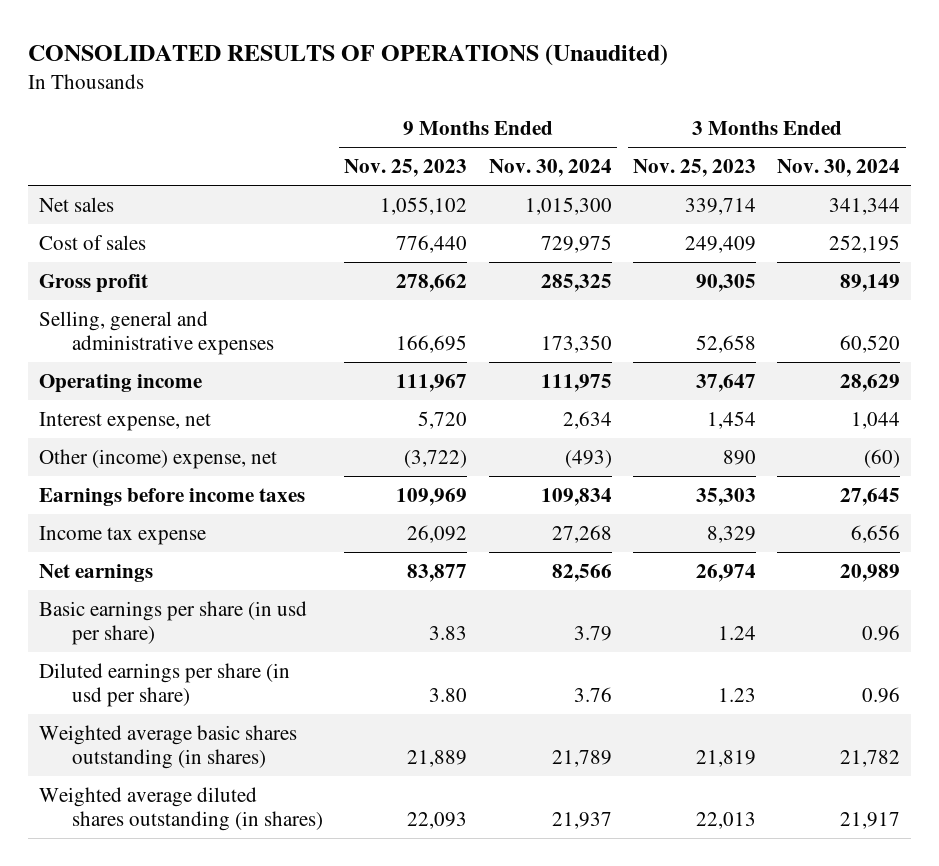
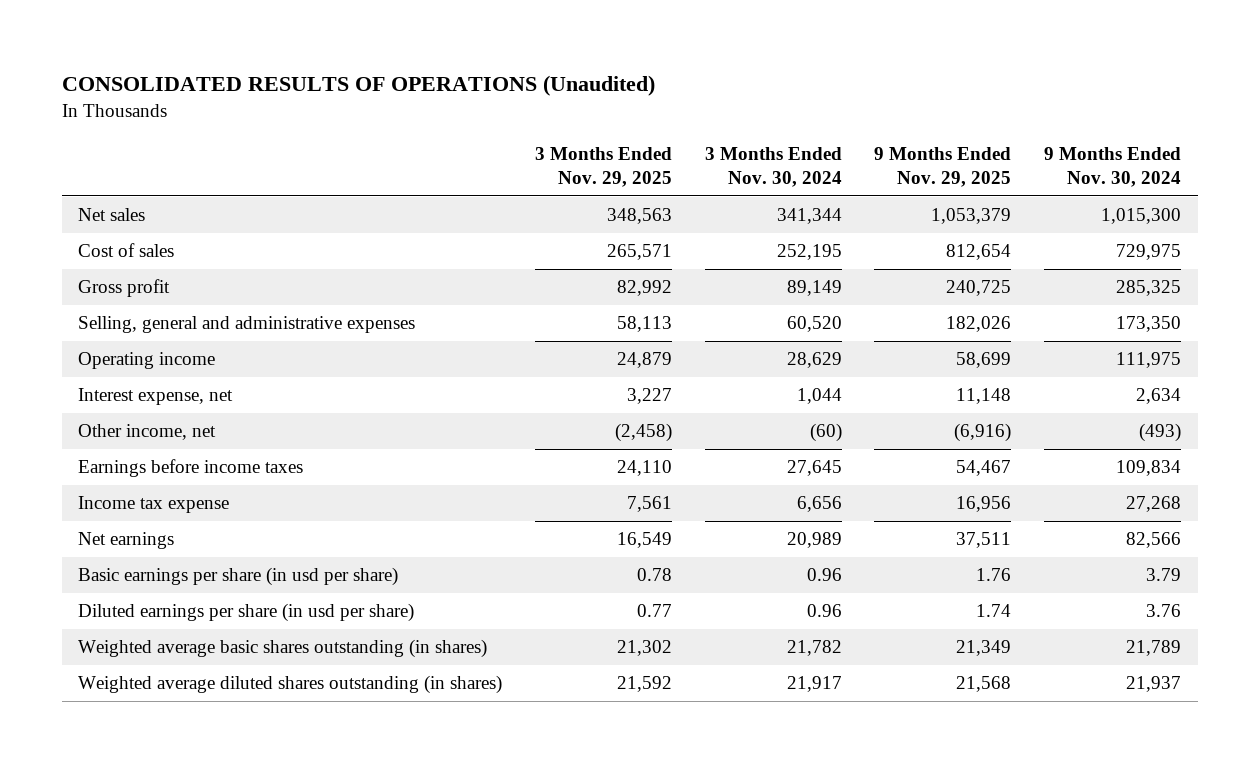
- | 9 Months Ended Nov. 25, 2023 | 9 Months Ended Nov. 30, 2024 | 3 Months Ended Nov. 25, 2023 | 3 Months Ended Nov. 30, 2024
+ | 3 Months Ended Nov. 29, 2025 | 3 Months Ended Nov. 30, 2024 | 9 Months Ended Nov. 29, 2025 | 9 Months Ended Nov. 30, 2024
- Other (income) expense, net | (3,722) | (493) | 890 | (60)
+ Other income, net | (2,458) | (60) | (6,916) | (493)

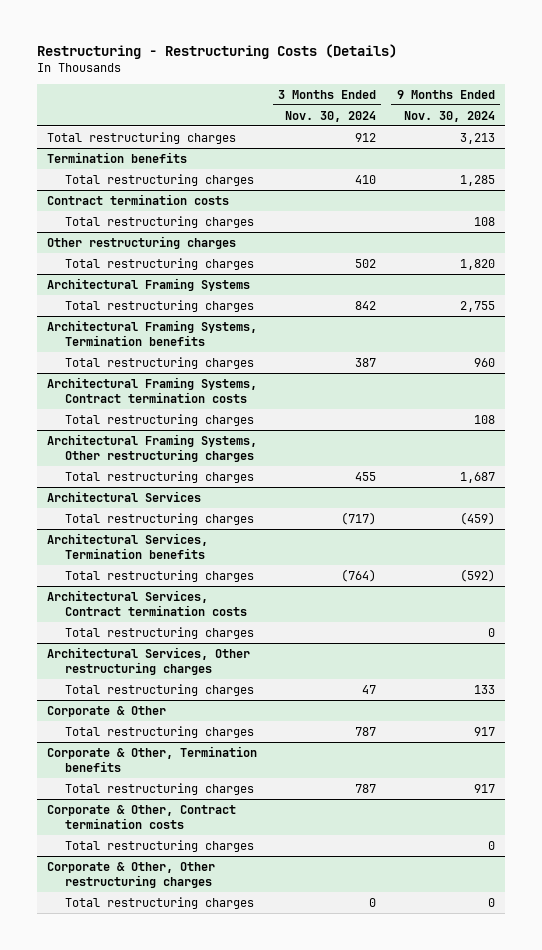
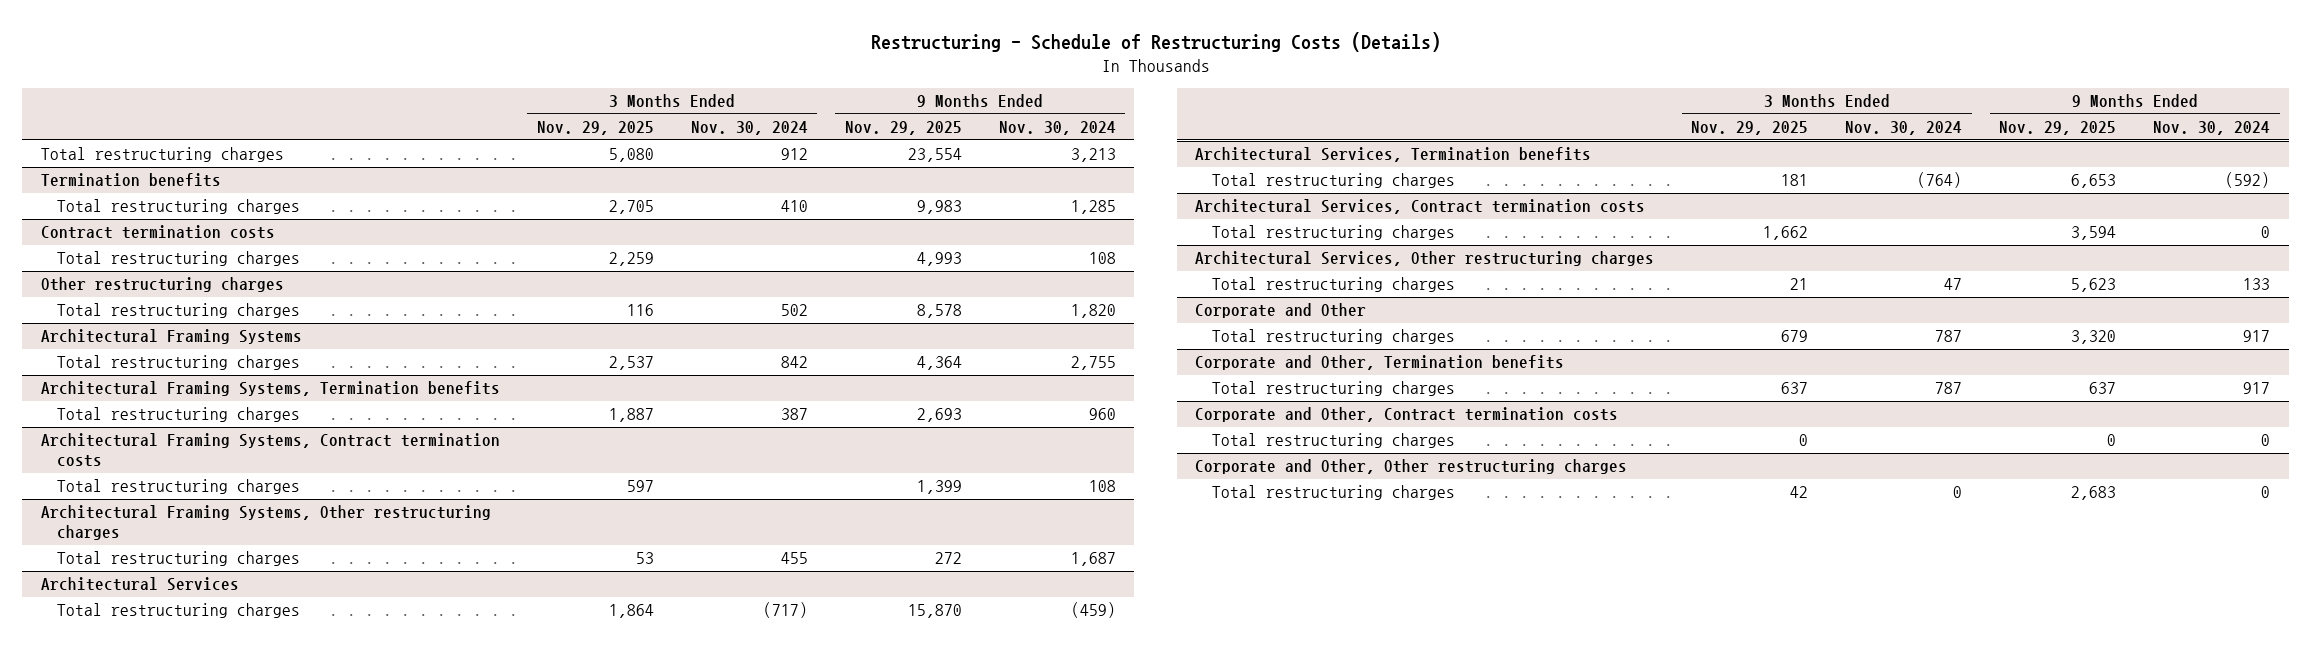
- Restructuring - Restructuring Costs (Details)
+ Restructuring - Schedule of Restructuring Costs (Details)
- | 3 Months Ended Nov. 30, 2024 | 9 Months Ended Nov. 30, 2024
+ | 3 Months Ended Nov. 29, 2025 | 3 Months Ended Nov. 30, 2024 | 9 Months Ended Nov. 29, 2025 | 9 Months Ended Nov. 30, 2024
- Corporate & Other
+ Corporate and Other
- Corporate & Other, Termination benefits
+ Corporate and Other, Termination benefits
- Corporate & Other, Contract termination costs
+ Corporate and Other, Contract termination costs
- Corporate & Other, Other restructuring charges
+ Corporate and Other, Other restructuring charges

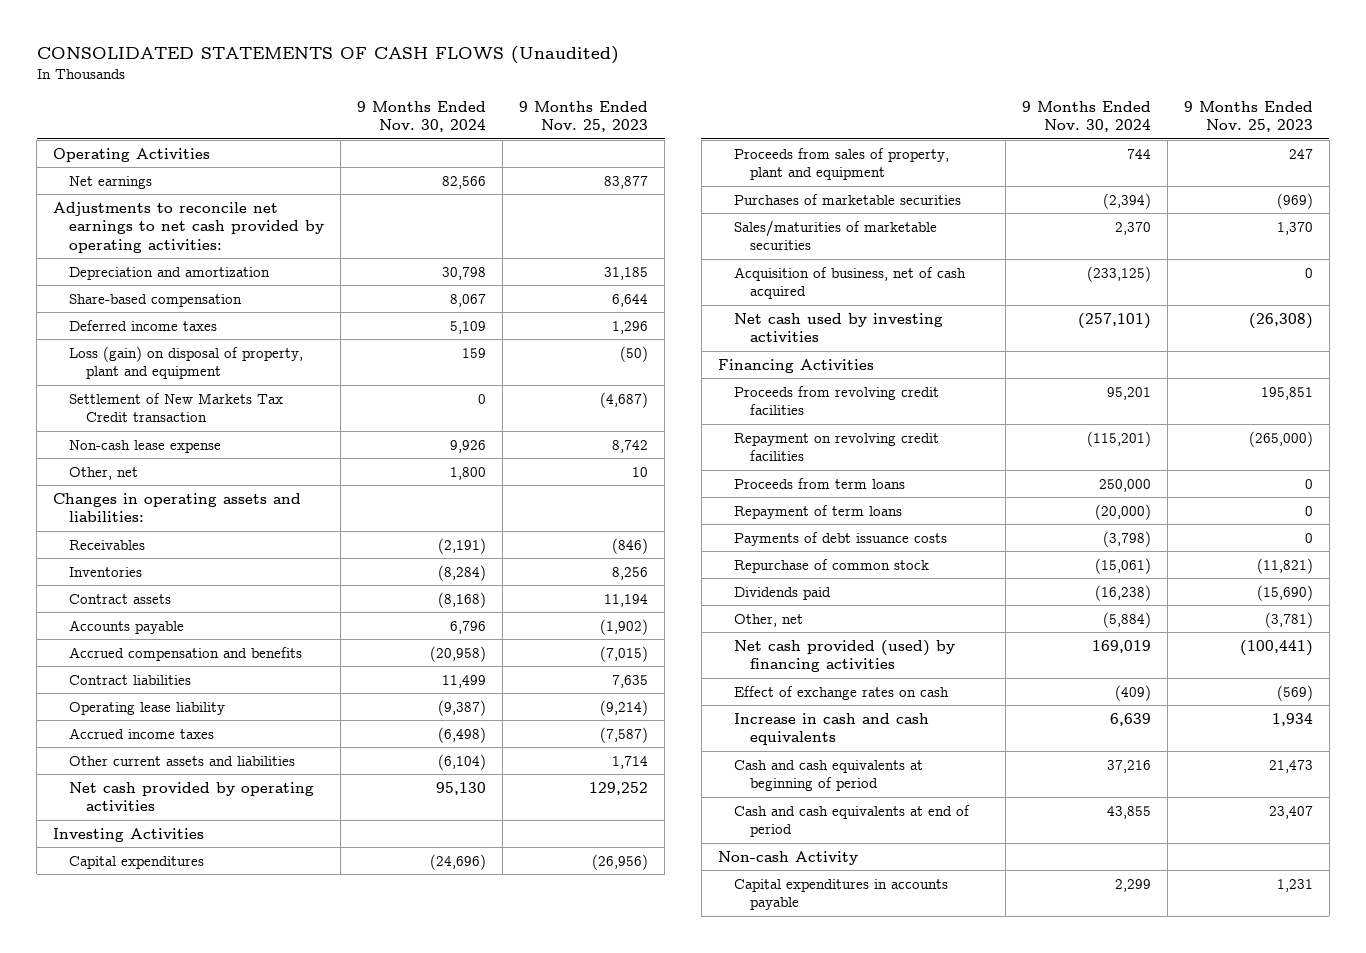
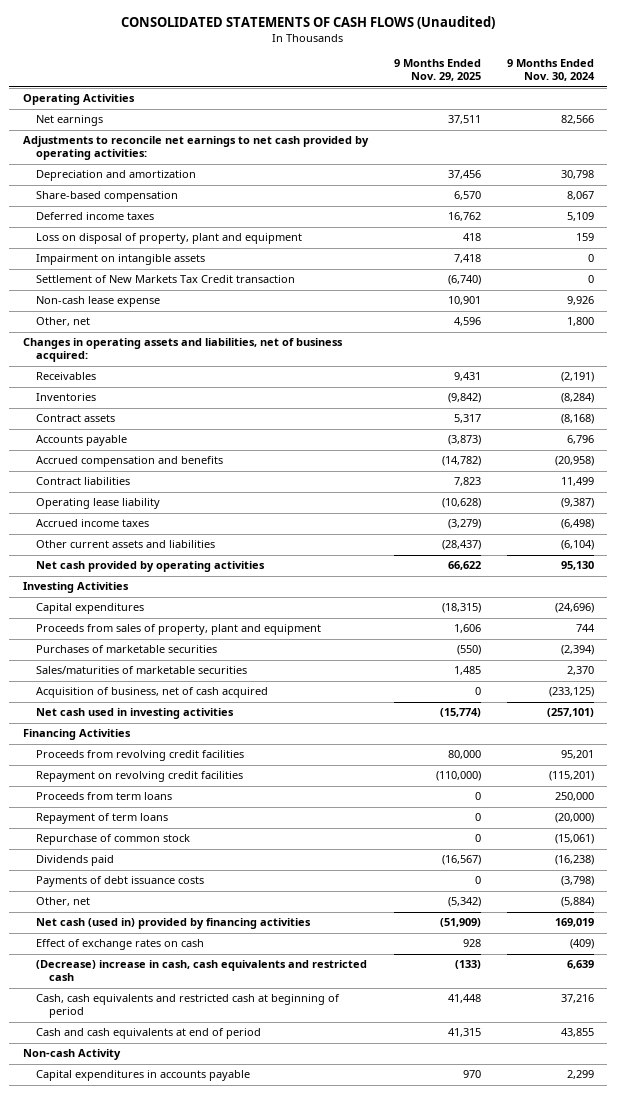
- | 9 Months Ended Nov. 30, 2024 | 9 Months Ended Nov. 25, 2023
+ | 9 Months Ended Nov. 29, 2025 | 9 Months Ended Nov. 30, 2024
- Loss (gain) on disposal of property, plant and equipment | 159 | (50)
+ Loss on disposal of property, plant and equipment | 418 | 159
+ Impairment on intangible assets | 7,418 | 0
- Changes in operating assets and liabilities:
+ Changes in operating assets and liabilities, net of business acquired:
- Net cash used by investing activities | (257,101) | (26,308)
+ Net cash used in investing activities | (15,774) | (257,101)
moved down: Payments of debt issuance costs | 0 | (3,798)
- Net cash provided (used) by financing activities | 169,019 | (100,441)
+ Net cash (used in) provided by financing activities | (51,909) | 169,019
- Increase in cash and cash equivalents | 6,639 | 1,934
- Cash and cash equivalents at beginning of period | 37,216 | 21,473
+ (Decrease) increase in cash, cash equivalents and restricted cash | (133) | 6,639
+ Cash, cash equivalents and restricted cash at beginning of period | 41,448 | 37,216

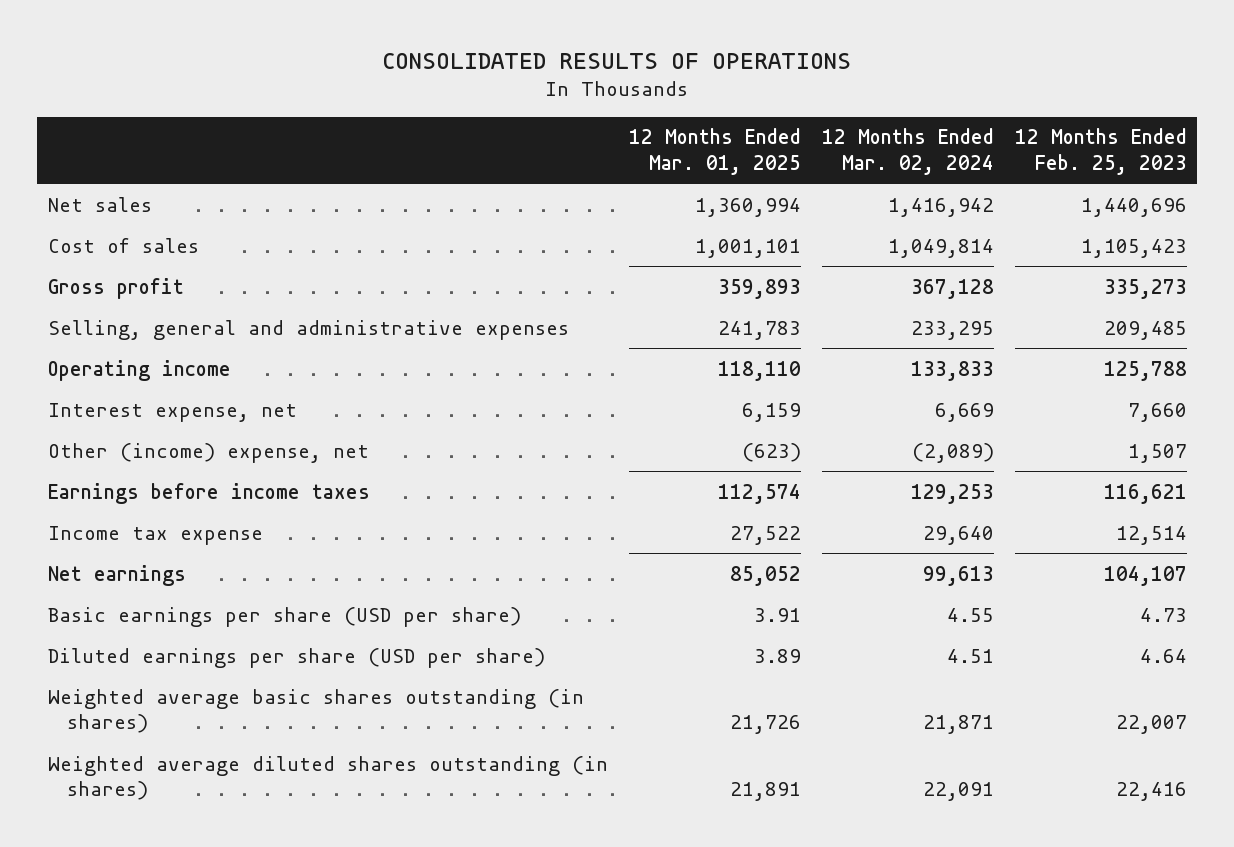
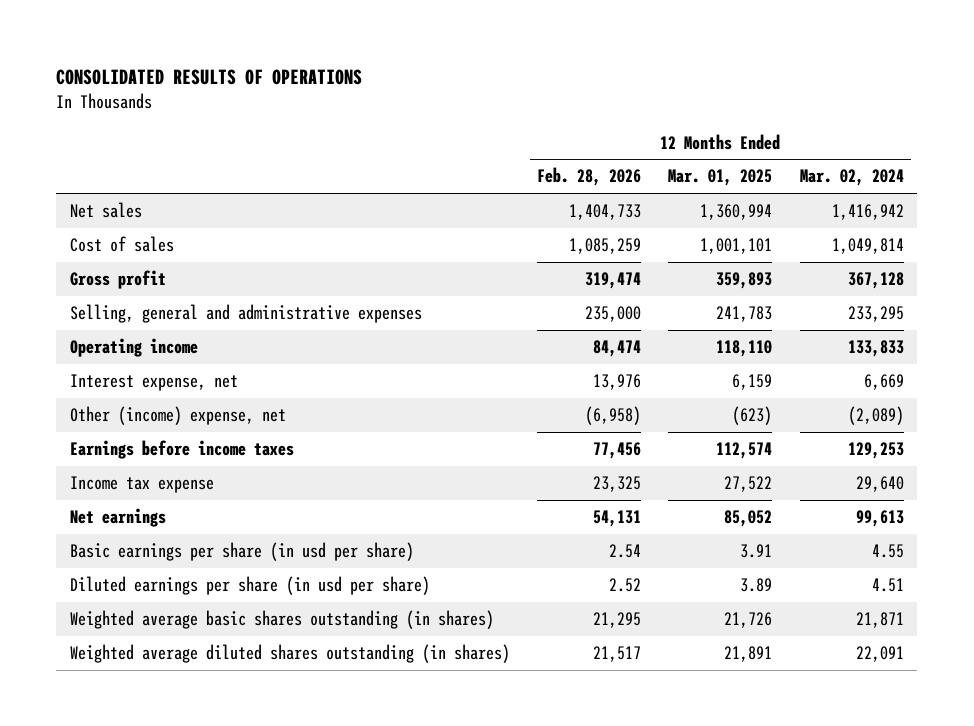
- | 12 Months Ended Mar. 01, 2025 | 12 Months Ended Mar. 02, 2024 | 12 Months Ended Feb. 25, 2023
+ | 12 Months Ended Feb. 28, 2026 | 12 Months Ended Mar. 01, 2025 | 12 Months Ended Mar. 02, 2024
- Basic earnings per share (USD per share) | 3.91 | 4.55 | 4.73
- Diluted earnings per share (USD per share) | 3.89 | 4.51 | 4.64
+ Basic earnings per share (in usd per share) | 2.54 | 3.91 | 4.55
+ Diluted earnings per share (in usd per share) | 2.52 | 3.89 | 4.51

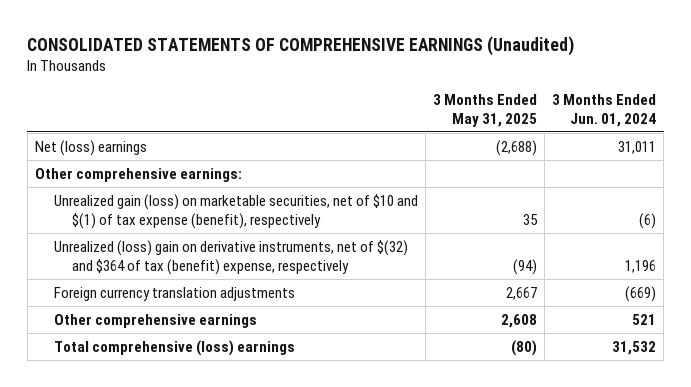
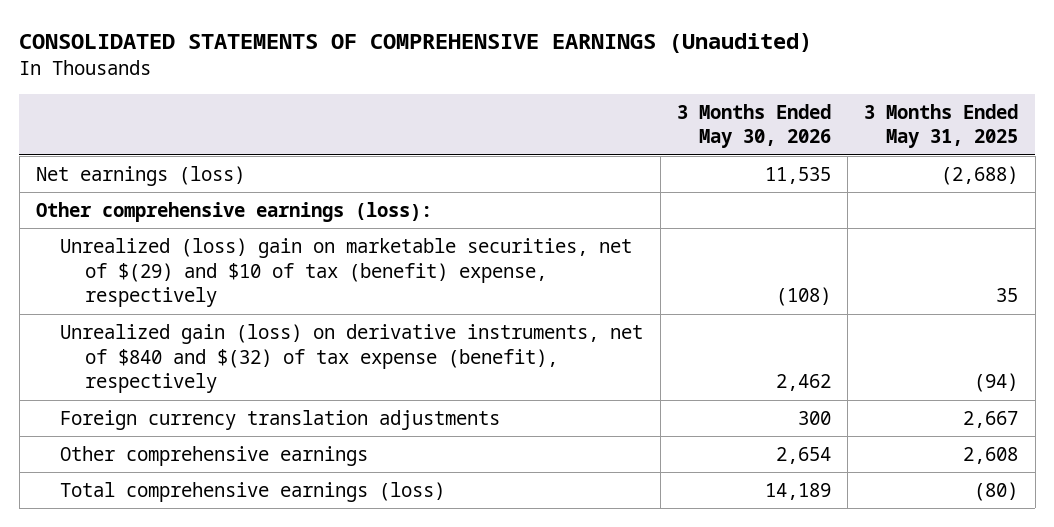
- | 3 Months Ended May 31, 2025 | 3 Months Ended Jun. 01, 2024
+ | 3 Months Ended May 30, 2026 | 3 Months Ended May 31, 2025
- Net (loss) earnings | (2,688) | 31,011
- Other comprehensive earnings:
- Unrealized gain (loss) on marketable securities, net of $10 and $(1) of tax expense (benefit), respectively | 35 | (6)
- Unrealized (loss) gain on derivative instruments, net of $(32) and $364 of tax (benefit) expense, respectively | (94) | 1,196
+ Net earnings (loss) | 11,535 | (2,688)
+ Other comprehensive earnings (loss):
+ Unrealized (loss) gain on marketable securities, net of $(29) and $10 of tax (benefit) expense, respectively | (108) | 35
+ Unrealized gain (loss) on derivative instruments, net of $840 and $(32) of tax expense (benefit), respectively | 2,462 | (94)
- Total comprehensive (loss) earnings | (80) | 31,532
+ Total comprehensive earnings (loss) | 14,189 | (80)

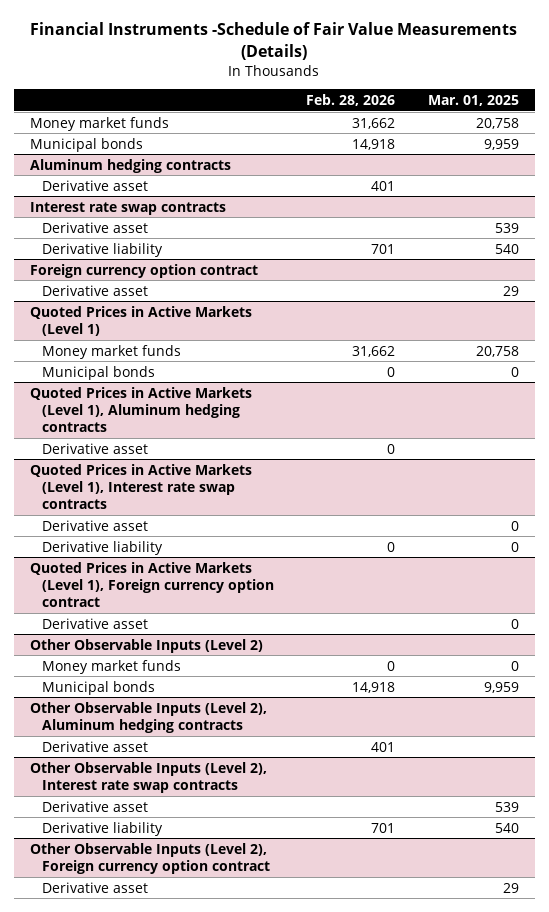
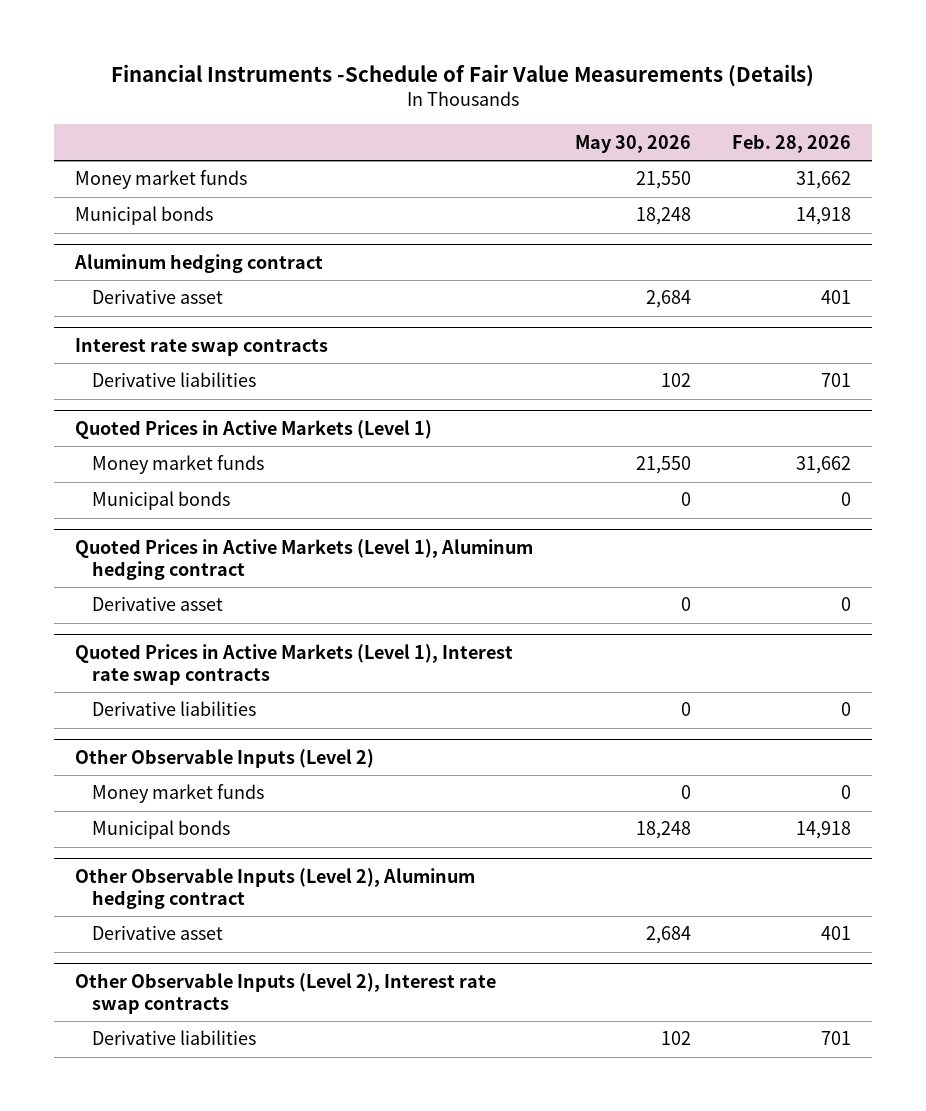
- | Feb. 28, 2026 | Mar. 01, 2025
+ | May 30, 2026 | Feb. 28, 2026
- Aluminum hedging contracts
+ Aluminum hedging contract
@ Interest rate swap contracts
- Derivative asset | | 539
- Derivative liability | 701 | 540
- Foreign currency option contract
- Derivative asset | | 29
@ Interest rate swap contracts
+ Derivative liabilities | 102 | 701
- Quoted Prices in Active Markets (Level 1), Aluminum hedging contracts
+ Quoted Prices in Active Markets (Level 1), Aluminum hedging contract
@ Quoted Prices in Active Markets (Level 1), Interest rate swap contracts
- Derivative asset | | 0
- Derivative liability | 0 | 0
- Quoted Prices in Active Markets (Level 1), Foreign currency option contract
- Derivative asset | | 0
@ Quoted Prices in Active Markets (Level 1), Interest rate swap contracts
+ Derivative liabilities | 0 | 0
- Other Observable Inputs (Level 2), Aluminum hedging contracts
+ Other Observable Inputs (Level 2), Aluminum hedging contract
@ Other Observable Inputs (Level 2), Interest rate swap contracts
- Derivative asset | | 539
- Derivative liability | 701 | 540
- Other Observable Inputs (Level 2), Foreign currency option contract
- Derivative asset | | 29
@ Other Observable Inputs (Level 2), Interest rate swap contracts
+ Derivative liabilities | 102 | 701

